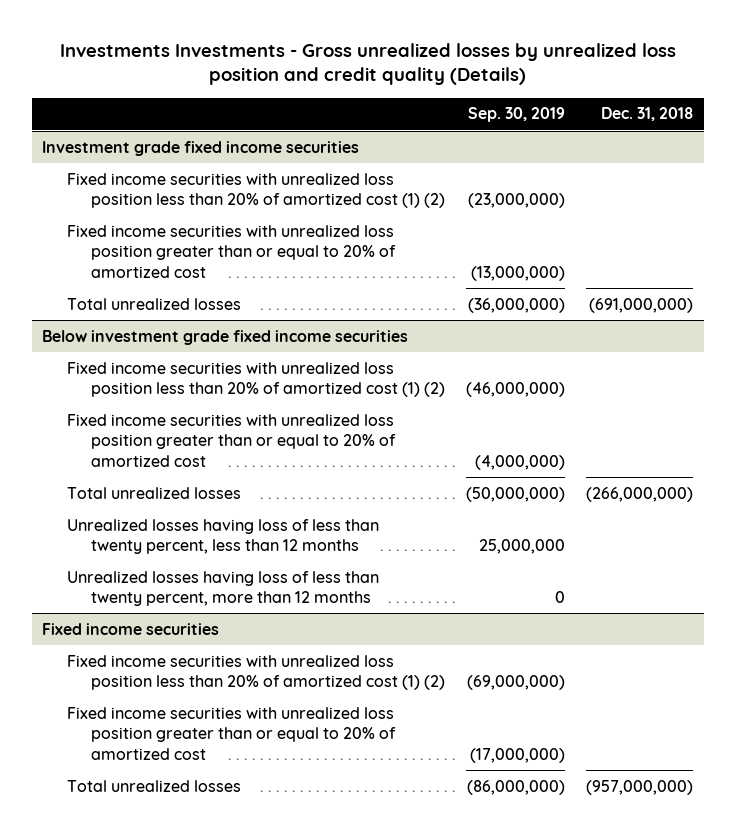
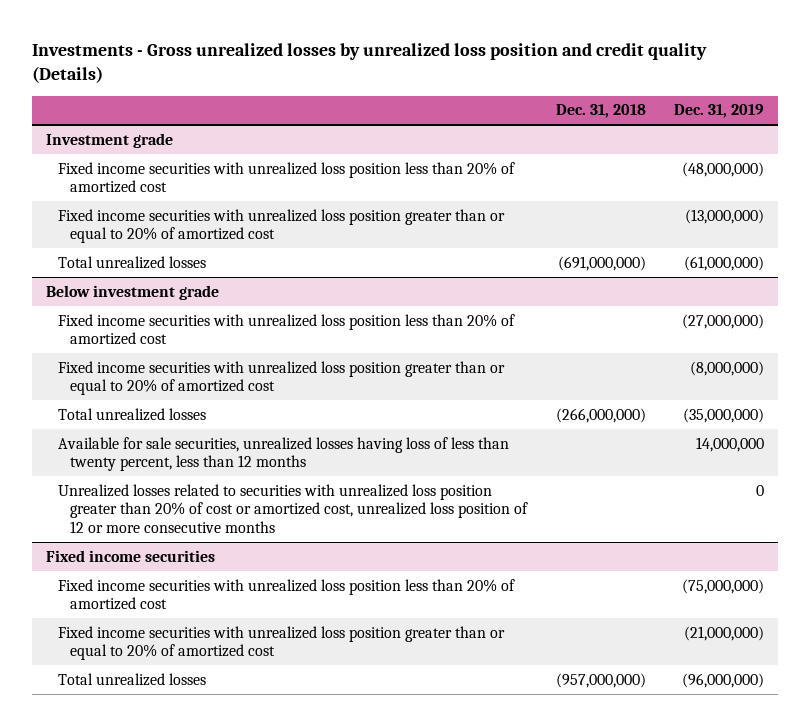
- Investments Investments - Gross unrealized losses by unrealized loss position and credit quality (Details)
+ Investments - Gross unrealized losses by unrealized loss position and credit quality (Details)
- | Sep. 30, 2019 | Dec. 31, 2018
+ | Dec. 31, 2018 | Dec. 31, 2019
- Investment grade fixed income securities
- Fixed income securities with unrealized loss position less than 20% of amortized cost (1) (2) | (23,000,000) |
+ Investment grade
+ Fixed income securities with unrealized loss position less than 20% of amortized cost | | (48,000,000)
- Below investment grade fixed income securities
- Fixed income securities with unrealized loss position less than 20% of amortized cost (1) (2) | (46,000,000) |
+ Below investment grade
+ Fixed income securities with unrealized loss position less than 20% of amortized cost | | (27,000,000)
- Unrealized losses having loss of less than twenty percent, less than 12 months | 25,000,000 |
- Unrealized losses having loss of less than twenty percent, more than 12 months | 0 |
+ Available for sale securities, unrealized losses having loss of less than twenty percent, less than 12 months | | 14,000,000
+ Unrealized losses related to securities with unrealized loss position greater than 20% of cost or amortized cost, unrealized loss position of 12 or more consecutive months | | 0
@ Fixed income securities
- Fixed income securities with unrealized loss position less than 20% of amortized cost (1) (2) | (69,000,000) |
+ Fixed income securities with unrealized loss position less than 20% of amortized cost | | (75,000,000)

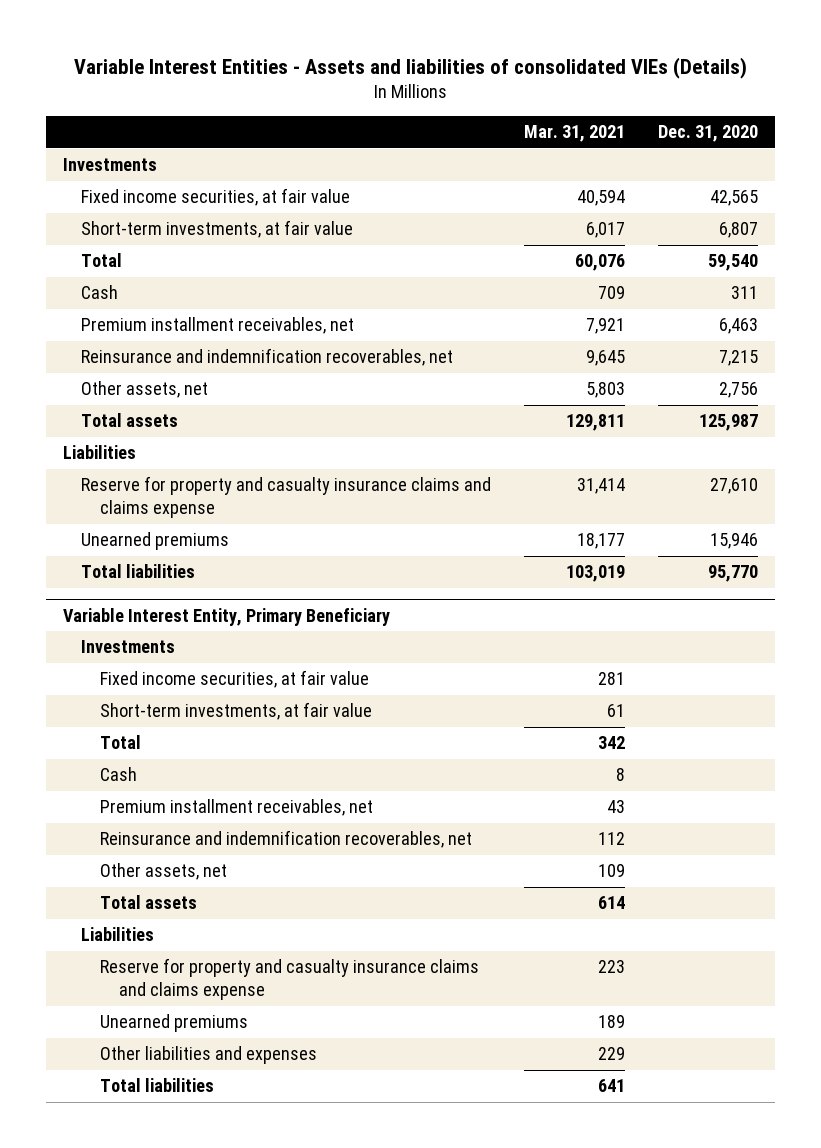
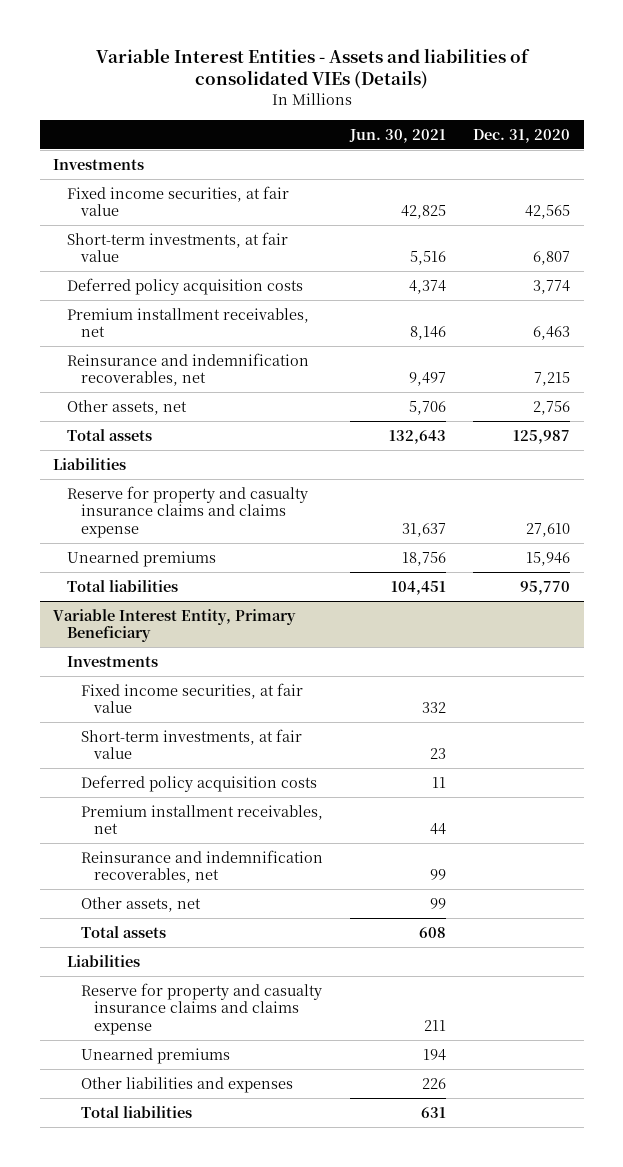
- | Mar. 31, 2021 | Dec. 31, 2020
+ | Jun. 30, 2021 | Dec. 31, 2020
- Total | 60,076 | 59,540
- Cash | 709 | 311
+ Deferred policy acquisition costs | 4,374 | 3,774
@ Variable Interest Entity, Primary Beneficiary
- Total | 342 |
- Cash | 8 |
+ Deferred policy acquisition costs | 11 |

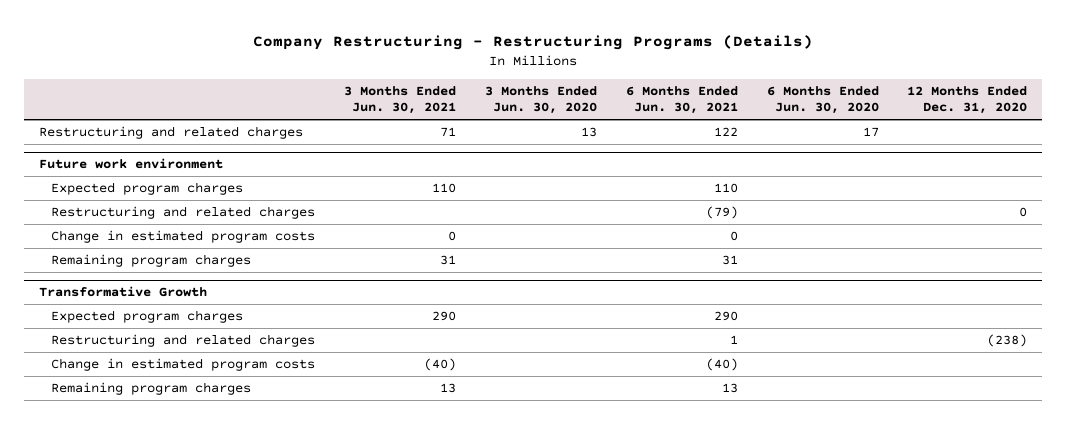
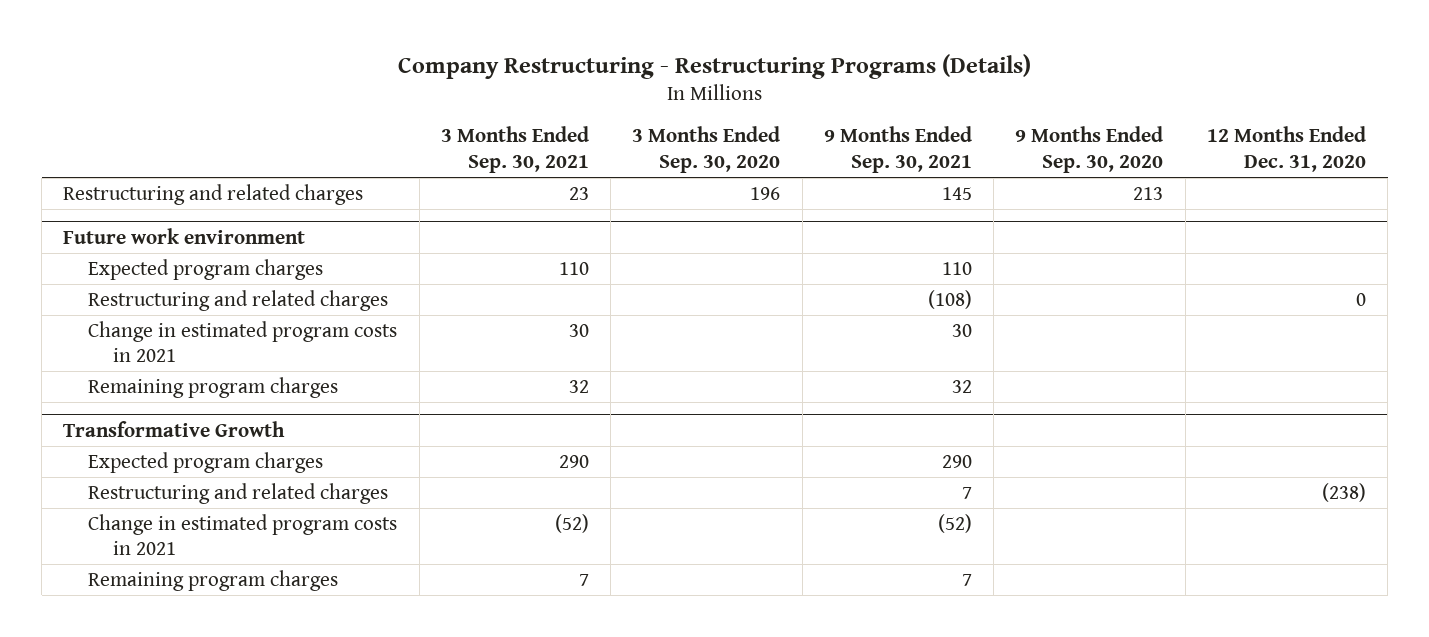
- | 3 Months Ended Jun. 30, 2021 | 3 Months Ended Jun. 30, 2020 | 6 Months Ended Jun. 30, 2021 | 6 Months Ended Jun. 30, 2020 | 12 Months Ended Dec. 31, 2020
+ | 3 Months Ended Sep. 30, 2021 | 3 Months Ended Sep. 30, 2020 | 9 Months Ended Sep. 30, 2021 | 9 Months Ended Sep. 30, 2020 | 12 Months Ended Dec. 31, 2020
@ Future work environment
- Change in estimated program costs | 0 | | 0 | |
+ Change in estimated program costs in 2021 | 30 | | 30 | |
@ Transformative Growth
- Change in estimated program costs | (40) | | (40) | |
+ Change in estimated program costs in 2021 | (52) | | (52) | |

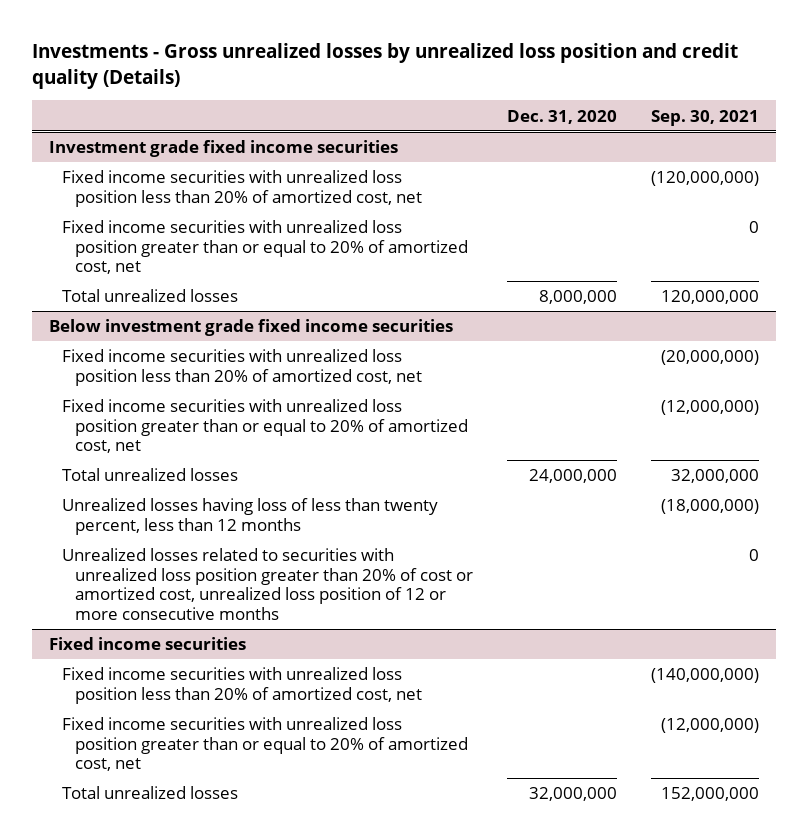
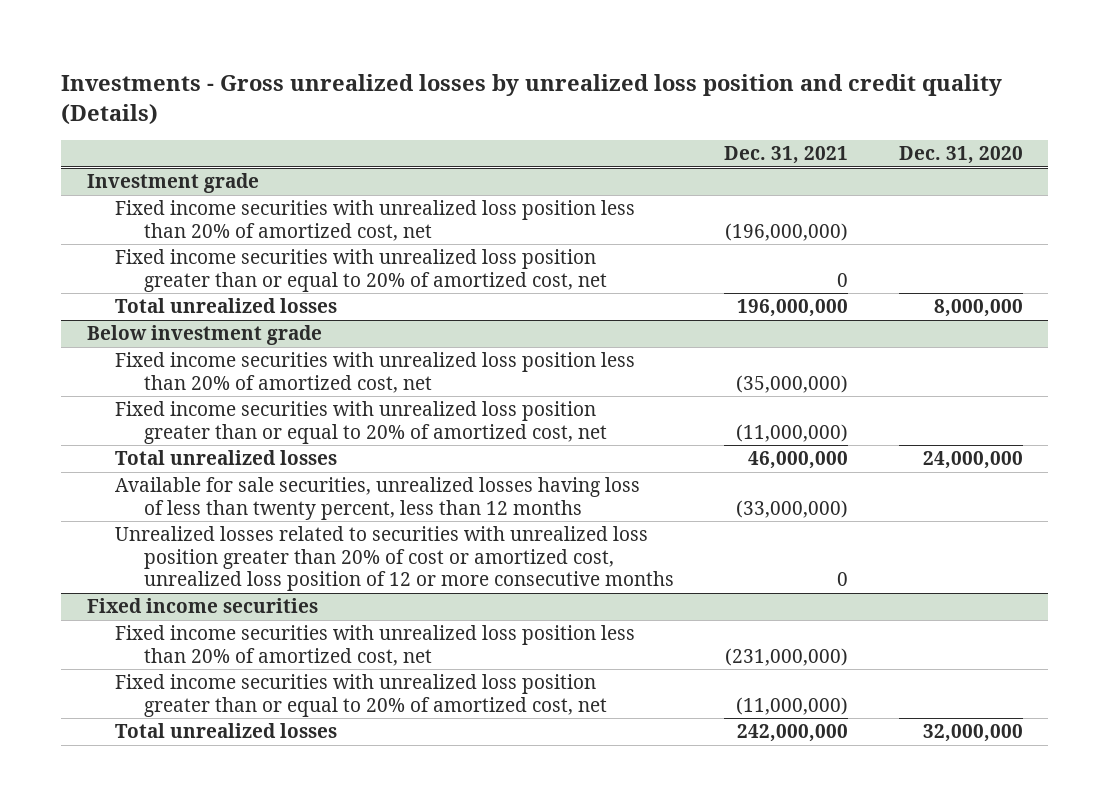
- | Dec. 31, 2020 | Sep. 30, 2021
+ | Dec. 31, 2021 | Dec. 31, 2020
- Investment grade fixed income securities
+ Investment grade
- Below investment grade fixed income securities
+ Below investment grade
- Unrealized losses having loss of less than twenty percent, less than 12 months | | (18,000,000)
+ Available for sale securities, unrealized losses having loss of less than twenty percent, less than 12 months | (33,000,000) |

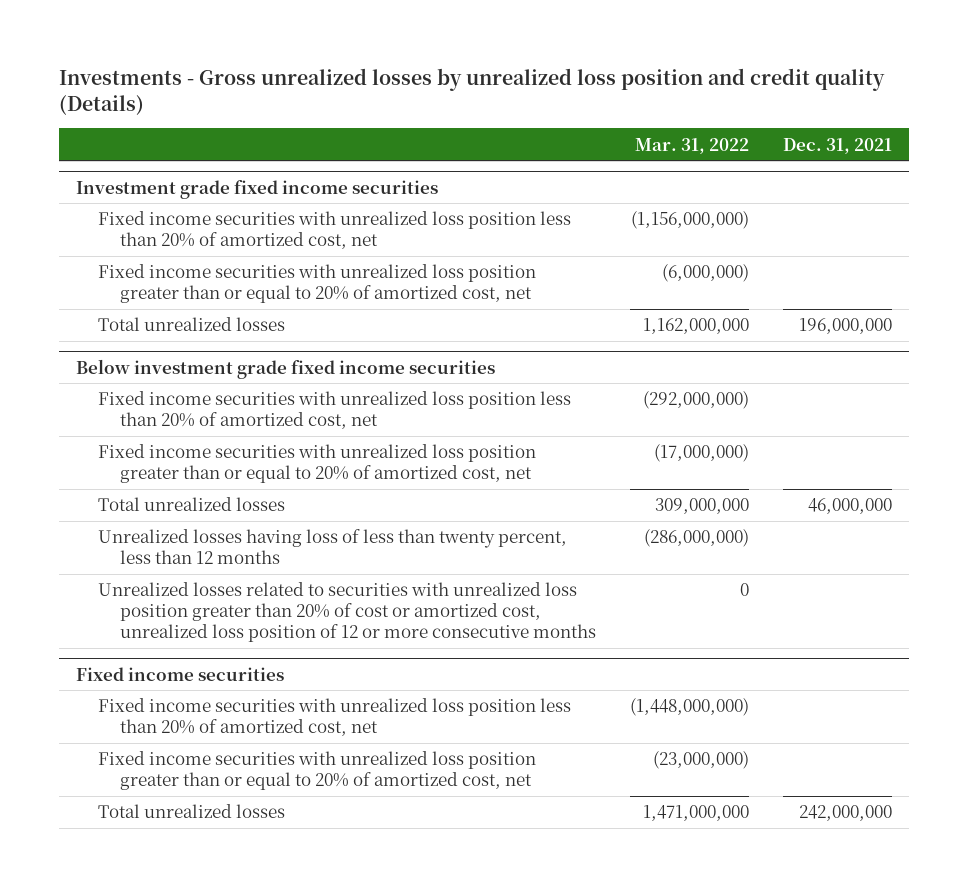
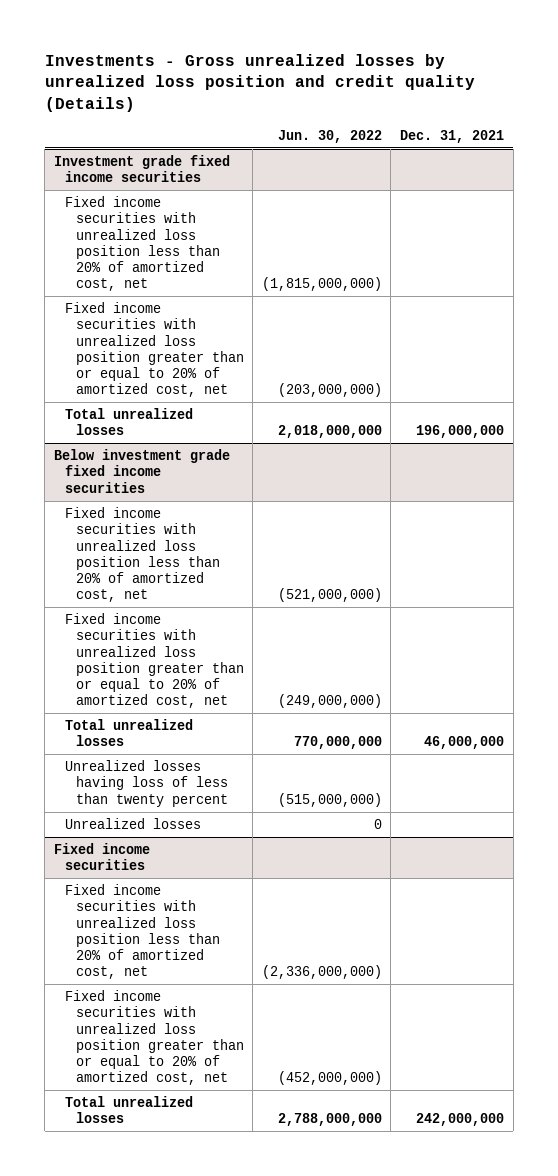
- | Mar. 31, 2022 | Dec. 31, 2021
+ | Jun. 30, 2022 | Dec. 31, 2021
@ Below investment grade fixed income securities
- Unrealized losses having loss of less than twenty percent, less than 12 months | (286,000,000) |
- Unrealized losses related to securities with unrealized loss position greater than 20% of cost or amortized cost, unrealized loss position of 12 or more consecutive months | 0 |
+ Unrealized losses having loss of less than twenty percent | (515,000,000) |
+ Unrealized losses | 0 |

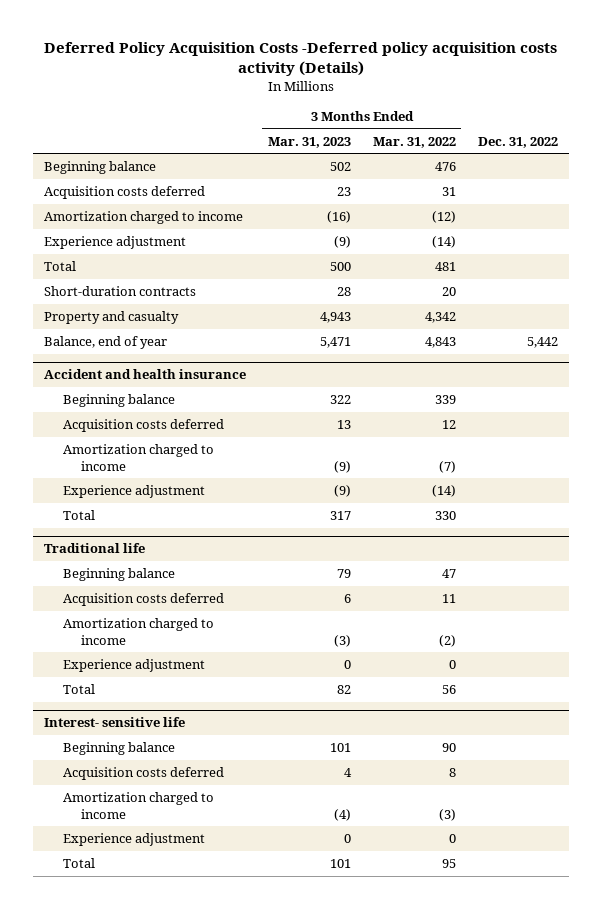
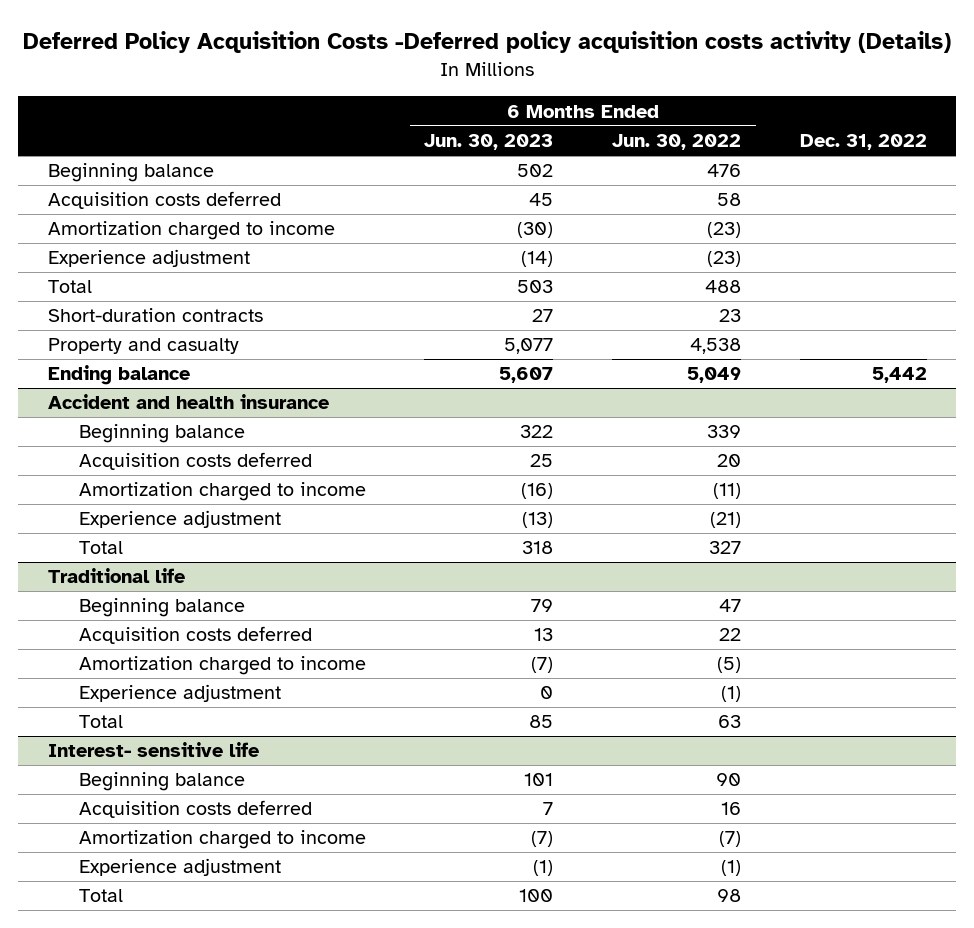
- | 3 Months Ended Mar. 31, 2023 | 3 Months Ended Mar. 31, 2022 | Dec. 31, 2022
+ | 6 Months Ended Jun. 30, 2023 | 6 Months Ended Jun. 30, 2022 | Dec. 31, 2022
- Balance, end of year | 5,471 | 4,843 | 5,442
+ Ending balance | 5,607 | 5,049 | 5,442

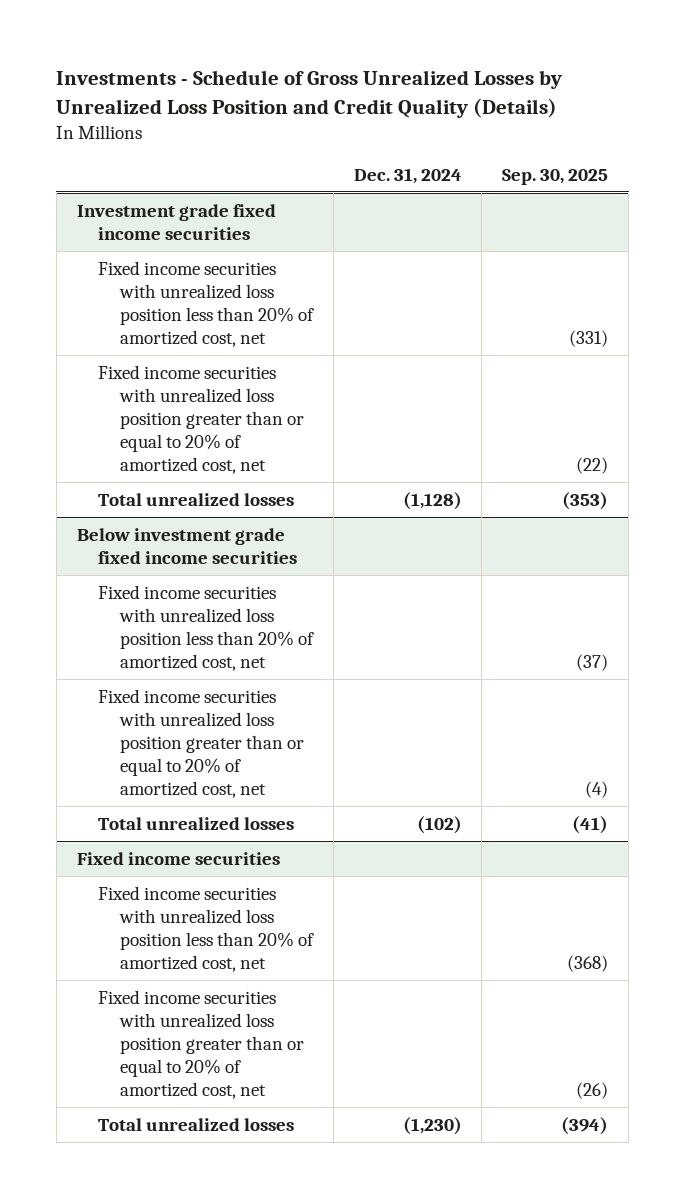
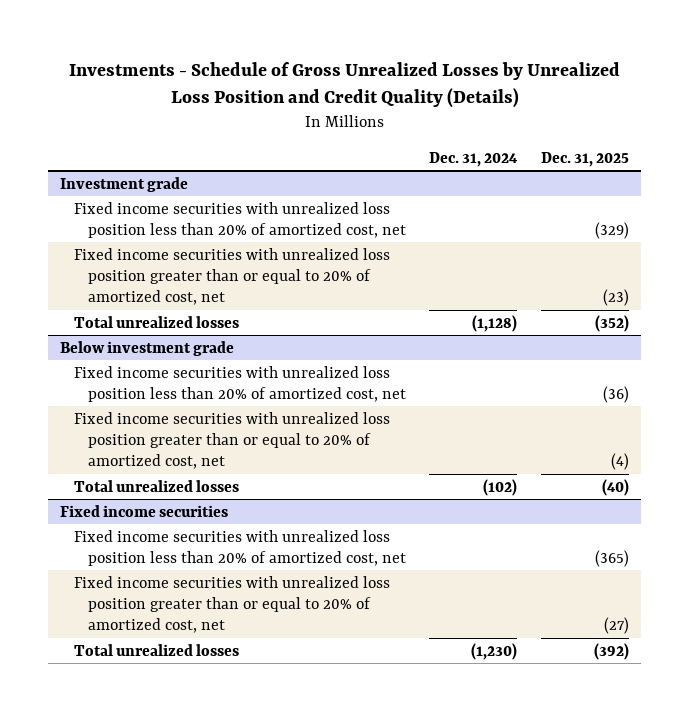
- | Dec. 31, 2024 | Sep. 30, 2025
+ | Dec. 31, 2024 | Dec. 31, 2025
- Investment grade fixed income securities
+ Investment grade
- Below investment grade fixed income securities
+ Below investment grade

